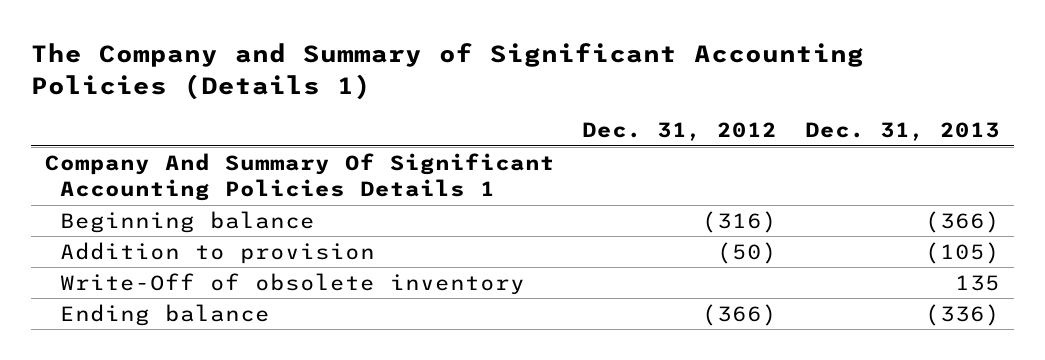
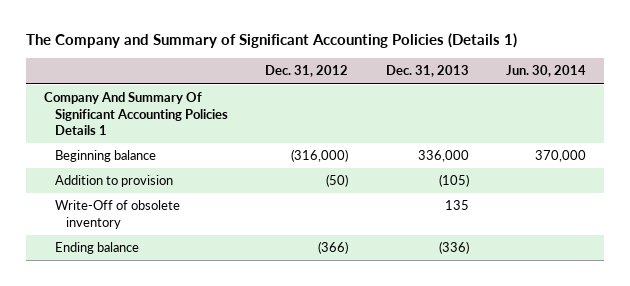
- | Dec. 31, 2012 | Dec. 31, 2013
+ | Dec. 31, 2012 | Dec. 31, 2013 | Jun. 30, 2014
- Beginning balance | (316) | (366)
+ Beginning balance | (316,000) | 336,000 | 370,000

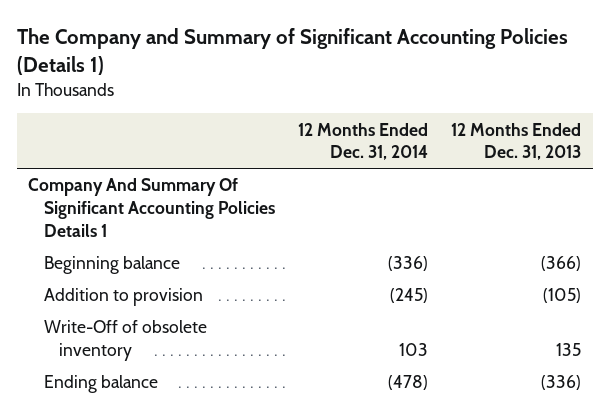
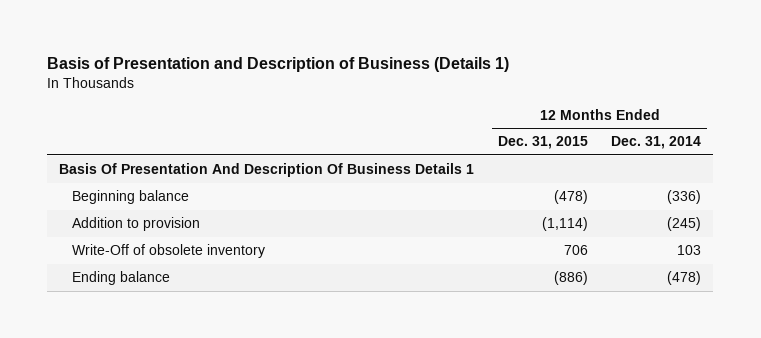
- The Company and Summary of Significant Accounting Policies (Details 1)
+ Basis of Presentation and Description of Business (Details 1)
- | 12 Months Ended Dec. 31, 2014 | 12 Months Ended Dec. 31, 2013
+ | 12 Months Ended Dec. 31, 2015 | 12 Months Ended Dec. 31, 2014
- Company And Summary Of Significant Accounting Policies Details 1
+ Basis Of Presentation And Description Of Business Details 1

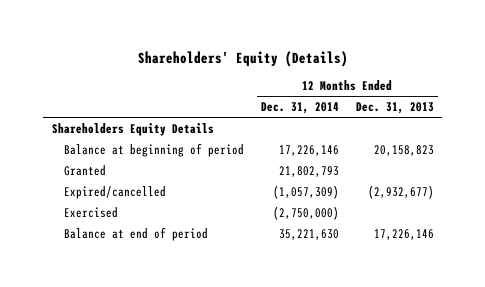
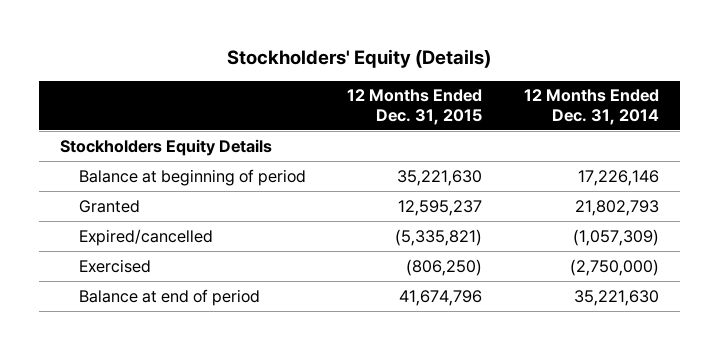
- Shareholders' Equity (Details)
+ Stockholders' Equity (Details)
- | 12 Months Ended Dec. 31, 2014 | 12 Months Ended Dec. 31, 2013
+ | 12 Months Ended Dec. 31, 2015 | 12 Months Ended Dec. 31, 2014
- Shareholders Equity Details
+ Stockholders Equity Details

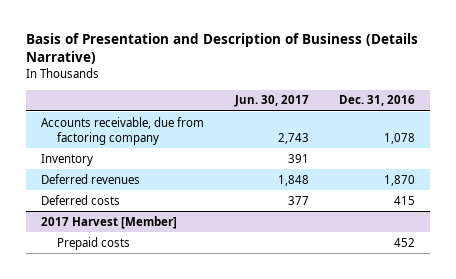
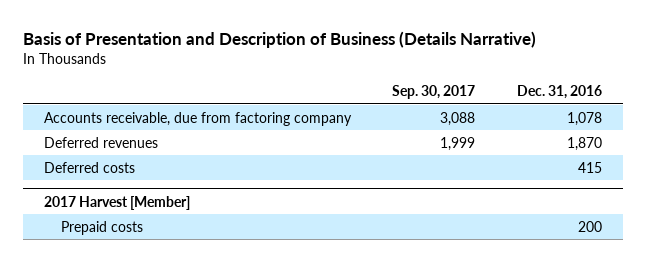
- | Jun. 30, 2017 | Dec. 31, 2016
+ | Sep. 30, 2017 | Dec. 31, 2016
- Inventory | 391 |
@ 2017 Harvest [Member]
- Prepaid costs | | 452
+ Prepaid costs | | 200

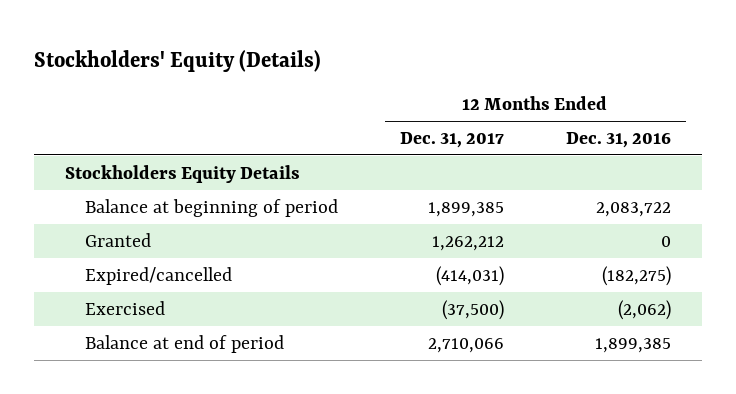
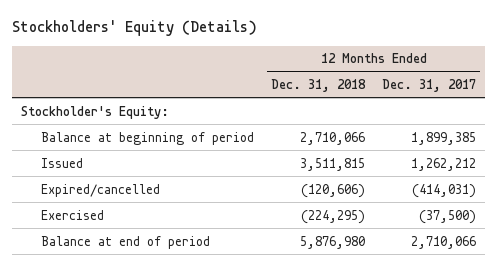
- | 12 Months Ended Dec. 31, 2017 | 12 Months Ended Dec. 31, 2016
+ | 12 Months Ended Dec. 31, 2018 | 12 Months Ended Dec. 31, 2017
- Stockholders Equity Details
+ Stockholder's Equity:
- Granted | 1,262,212 | 0
+ Issued | 3,511,815 | 1,262,212

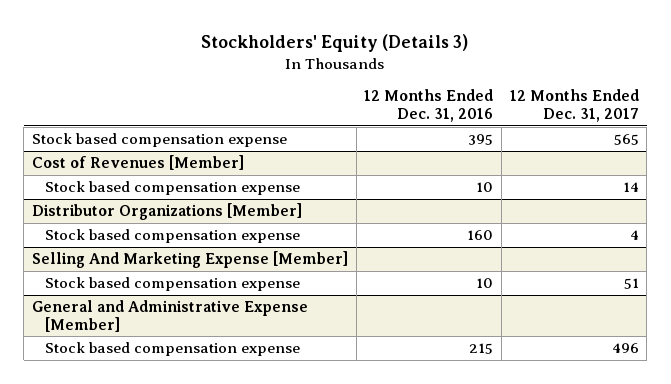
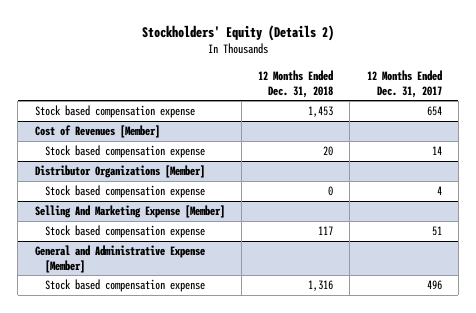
- Stockholders' Equity (Details 3)
+ Stockholders' Equity (Details 2)
- | 12 Months Ended Dec. 31, 2016 | 12 Months Ended Dec. 31, 2017
+ | 12 Months Ended Dec. 31, 2018 | 12 Months Ended Dec. 31, 2017
- Stock based compensation expense | 395 | 565
+ Stock based compensation expense | 1,453 | 654

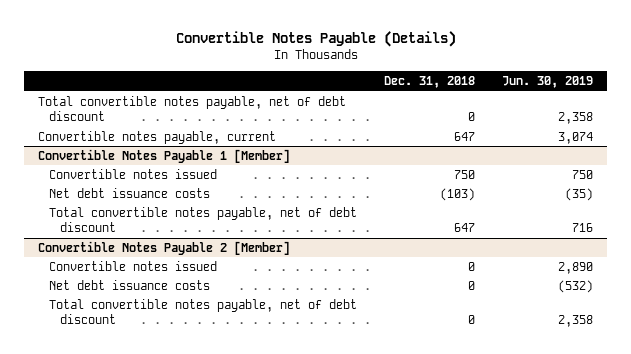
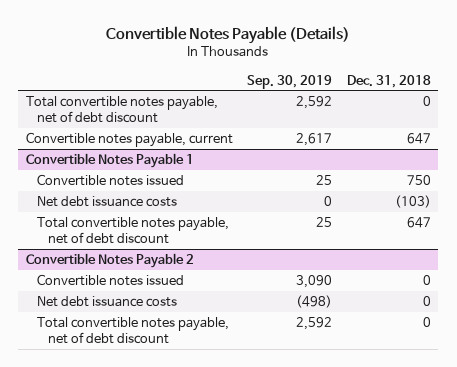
- | Dec. 31, 2018 | Jun. 30, 2019
+ | Sep. 30, 2019 | Dec. 31, 2018
- Convertible Notes Payable 1 [Member]
+ Convertible Notes Payable 1
- Convertible Notes Payable 2 [Member]
+ Convertible Notes Payable 2

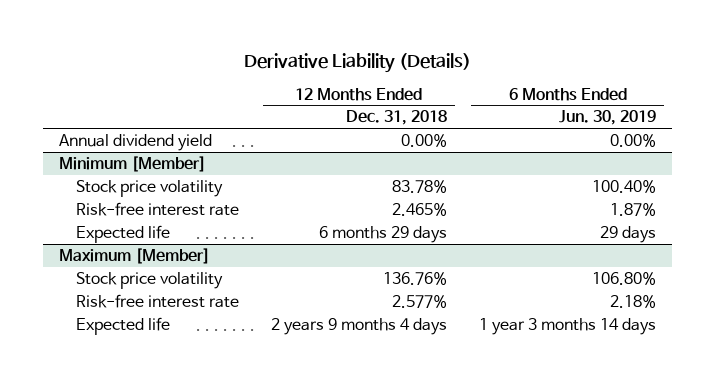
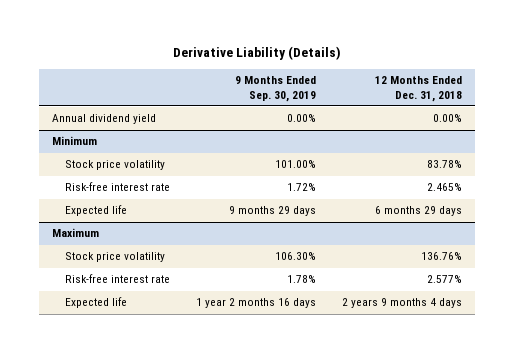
- | 12 Months Ended Dec. 31, 2018 | 6 Months Ended Jun. 30, 2019
+ | 9 Months Ended Sep. 30, 2019 | 12 Months Ended Dec. 31, 2018
- Minimum [Member]
+ Minimum
- Maximum [Member]
+ Maximum

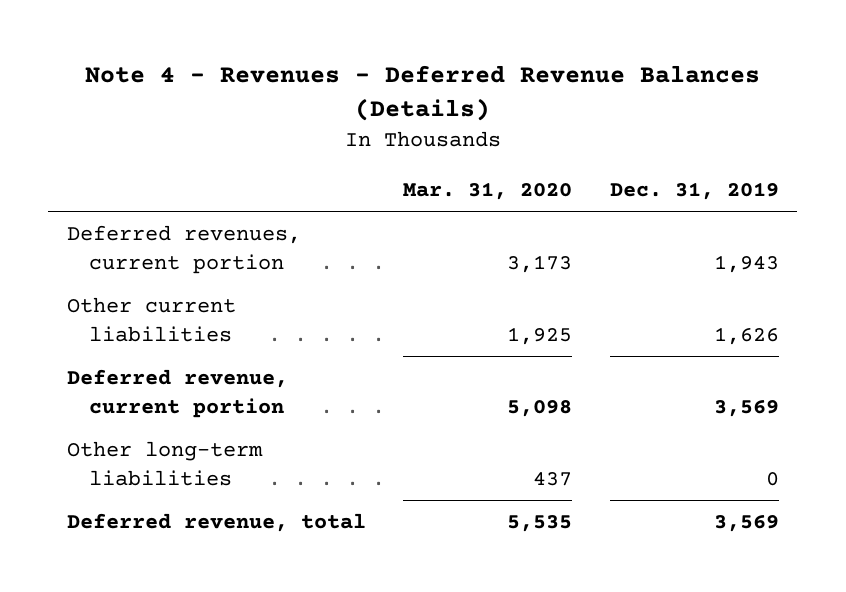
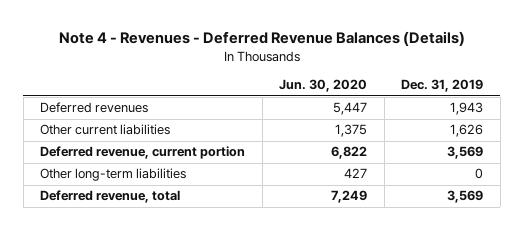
- | Mar. 31, 2020 | Dec. 31, 2019
+ | Jun. 30, 2020 | Dec. 31, 2019
- Deferred revenues, current portion | 3,173 | 1,943
+ Deferred revenues | 5,447 | 1,943

